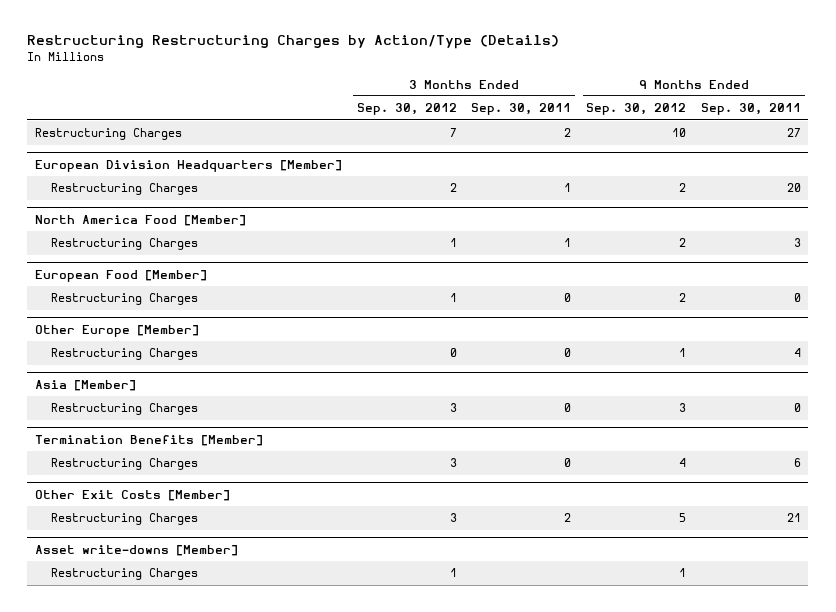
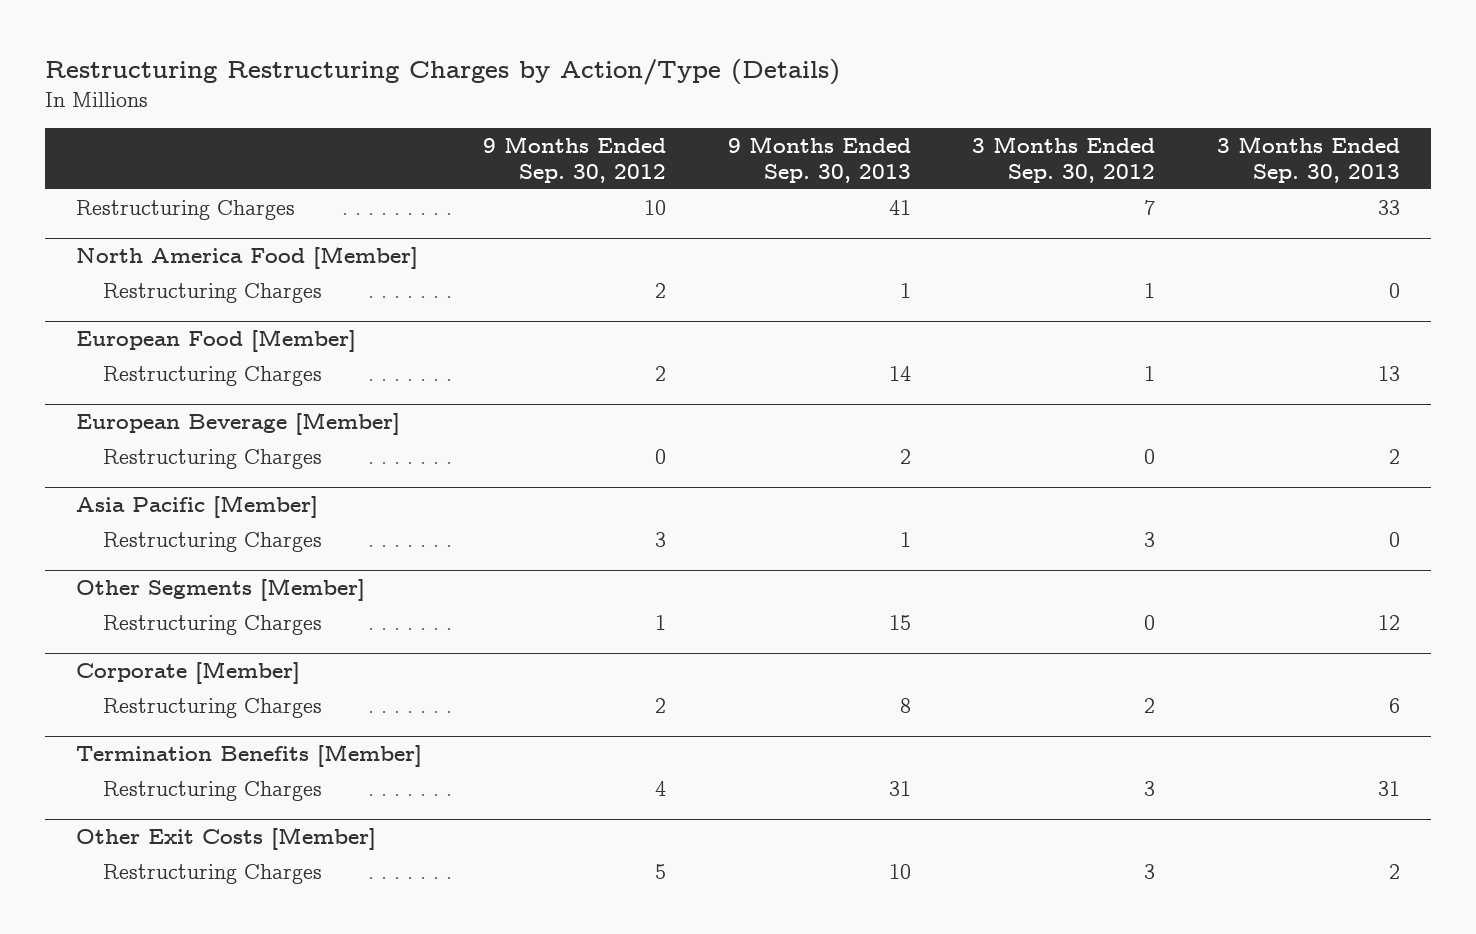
- | 3 Months Ended Sep. 30, 2012 | 3 Months Ended Sep. 30, 2011 | 9 Months Ended Sep. 30, 2012 | 9 Months Ended Sep. 30, 2011
+ | 9 Months Ended Sep. 30, 2012 | 9 Months Ended Sep. 30, 2013 | 3 Months Ended Sep. 30, 2012 | 3 Months Ended Sep. 30, 2013
- European Division Headquarters [Member]
- Restructuring Charges | 2 | 1 | 2 | 20
- Other Europe [Member]
- Restructuring Charges | 0 | 0 | 1 | 4
- Asia [Member]
+ European Beverage [Member]
+ Restructuring Charges | 0 | 2 | 0 | 2
+ Asia Pacific [Member]
+ Other Segments [Member]
+ Restructuring Charges | 1 | 15 | 0 | 12
+ Corporate [Member]
+ Restructuring Charges | 2 | 8 | 2 | 6
- Asset write-downs [Member]
- Restructuring Charges | 1 | | 1 |

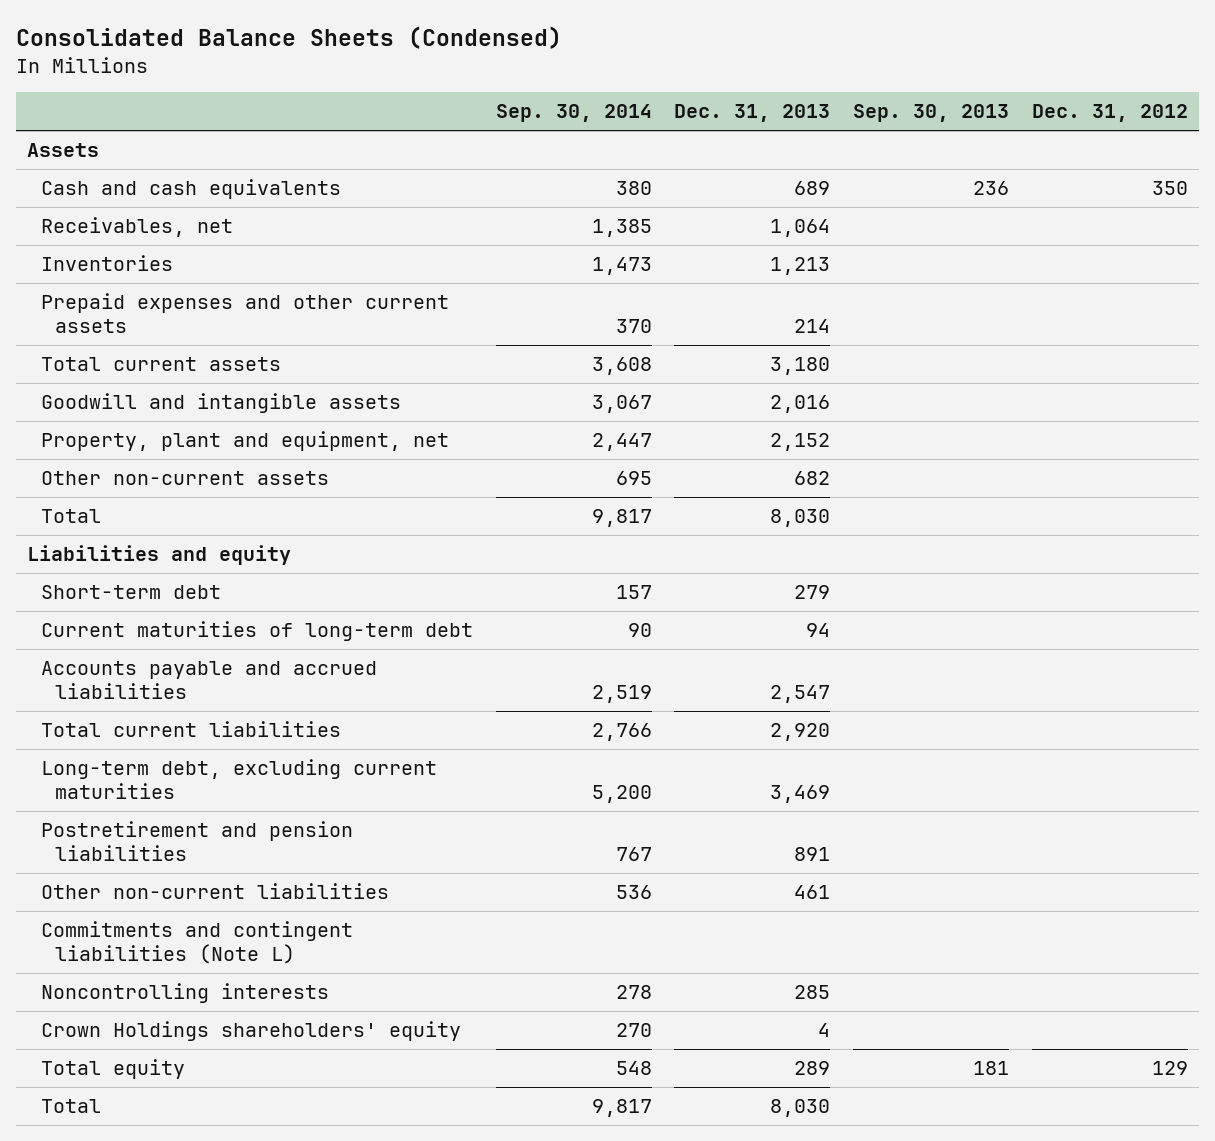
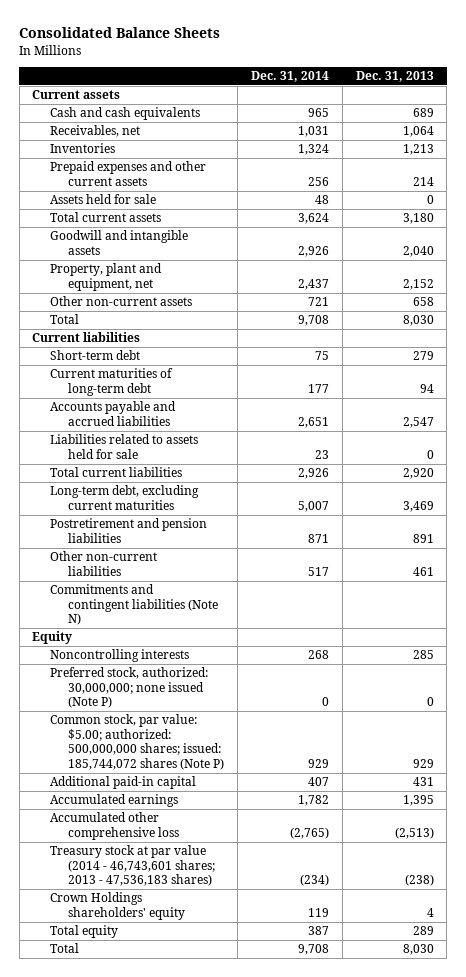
- Consolidated Balance Sheets (Condensed)
+ Consolidated Balance Sheets
- | Sep. 30, 2014 | Dec. 31, 2013 | Sep. 30, 2013 | Dec. 31, 2012
+ | Dec. 31, 2014 | Dec. 31, 2013
- Assets
+ Current assets
+ Assets held for sale | 48 | 0
- Goodwill and intangible assets | 3,067 | 2,016 | |
+ Goodwill and intangible assets | 2,926 | 2,040
- Other non-current assets | 695 | 682 | |
+ Other non-current assets | 721 | 658
- Liabilities and equity
+ Current liabilities
+ Liabilities related to assets held for sale | 23 | 0
- Commitments and contingent liabilities (Note L)
+ Commitments and contingent liabilities (Note N)
+ Equity
+ Preferred stock, authorized: 30,000,000; none issued (Note P) | 0 | 0
+ Common stock, par value: $5.00; authorized: 500,000,000 shares; issued: 185,744,072 shares (Note P) | 929 | 929
+ Additional paid-in capital | 407 | 431
+ Accumulated earnings | 1,782 | 1,395
+ Accumulated other comprehensive loss | (2,765) | (2,513)
+ Treasury stock at par value (2014 - 46,743,601 shares; 2013 - 47,536,183 shares) | (234) | (238)

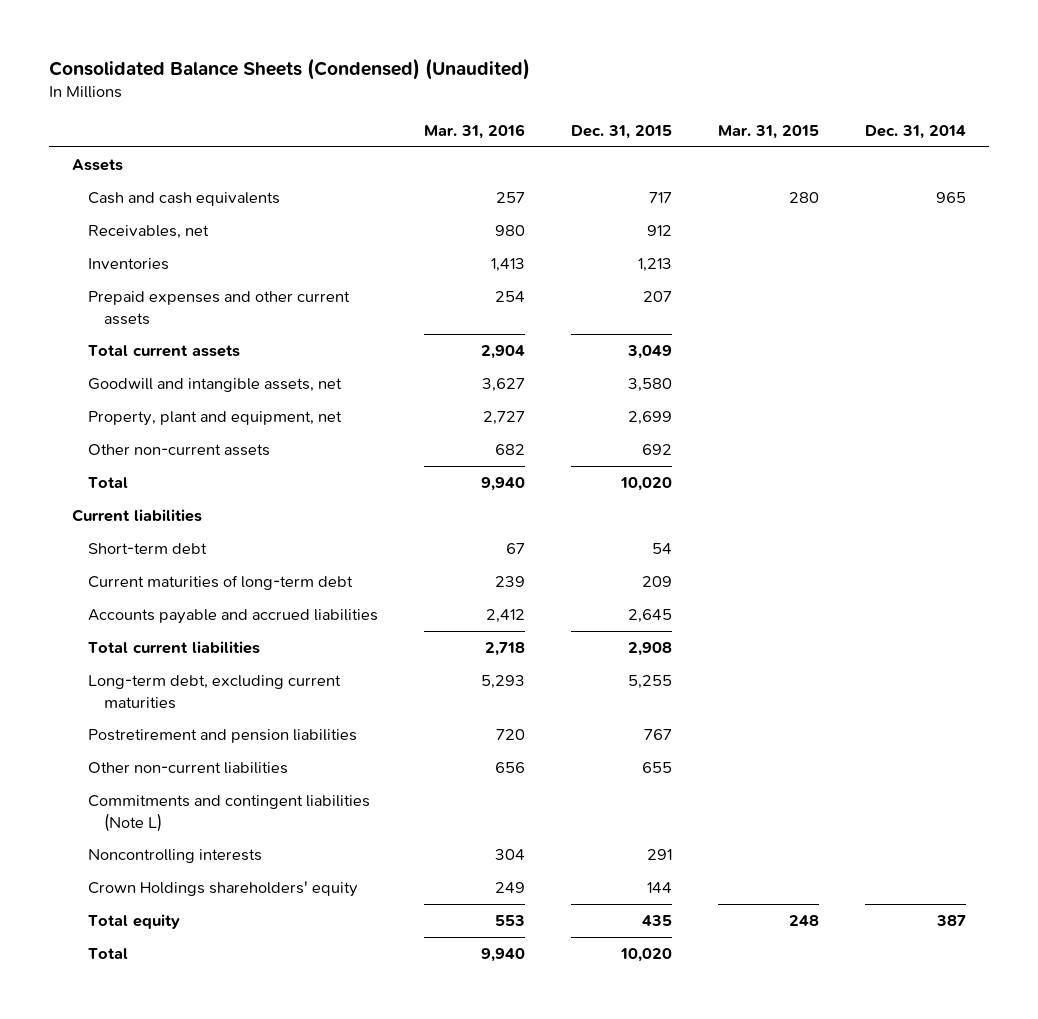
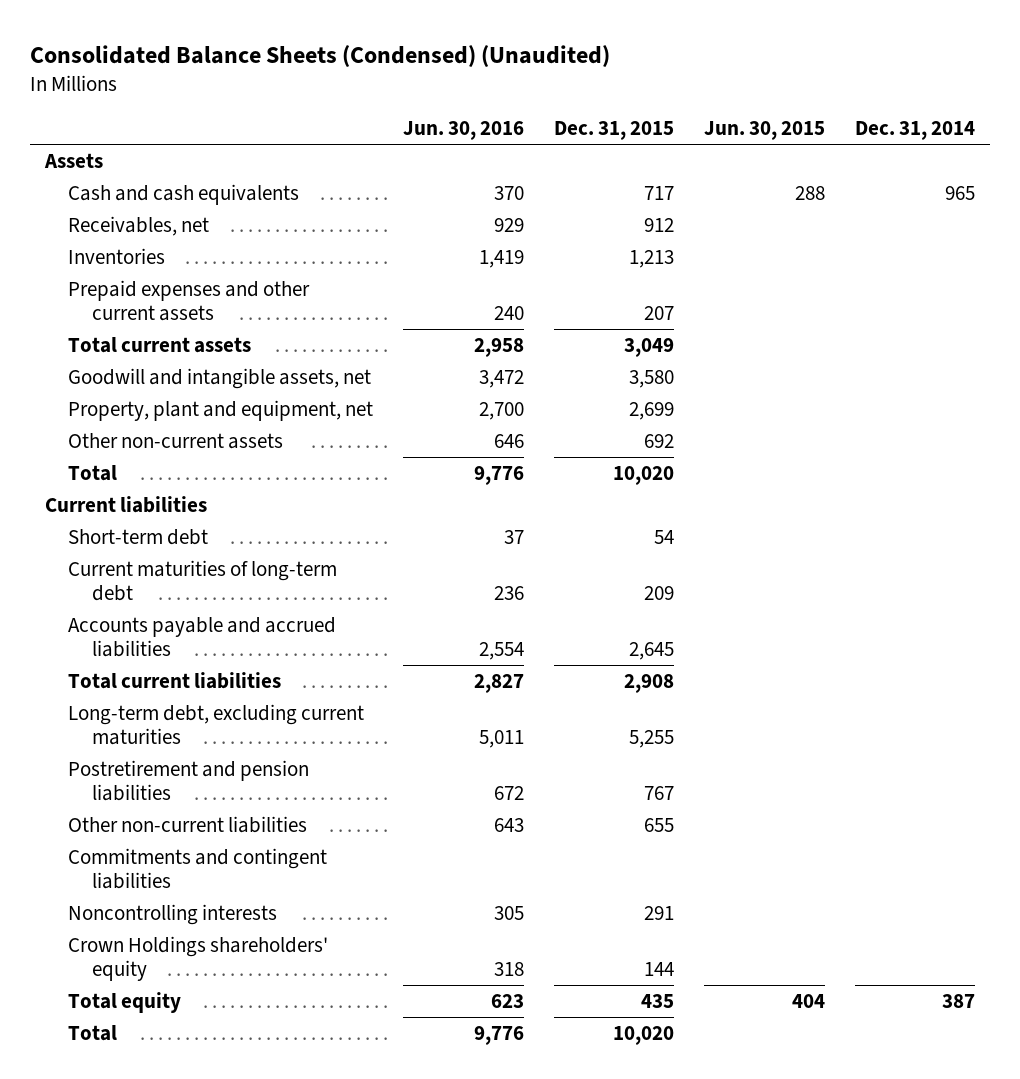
- | Mar. 31, 2016 | Dec. 31, 2015 | Mar. 31, 2015 | Dec. 31, 2014
+ | Jun. 30, 2016 | Dec. 31, 2015 | Jun. 30, 2015 | Dec. 31, 2014
- Commitments and contingent liabilities (Note L)
+ Commitments and contingent liabilities

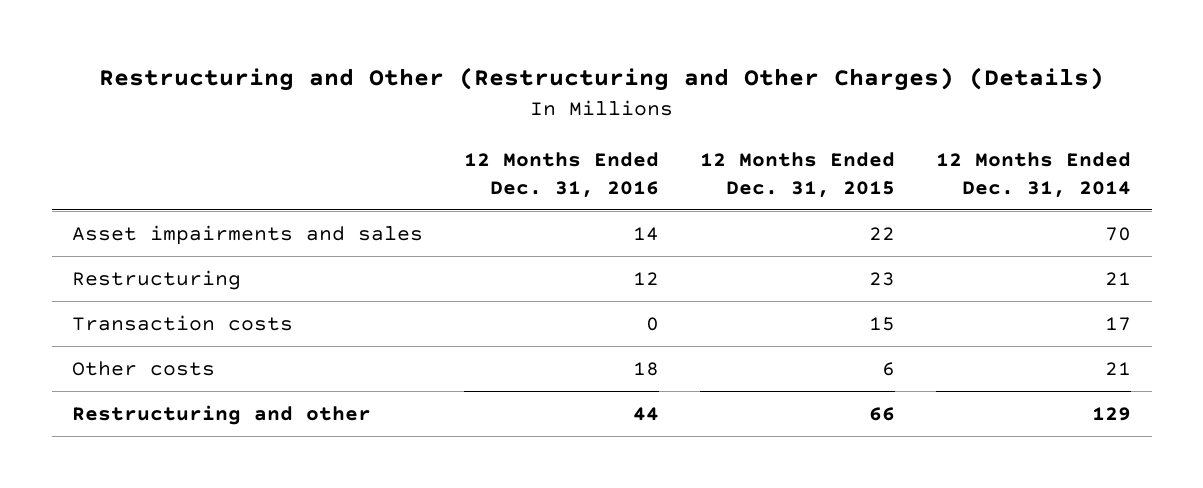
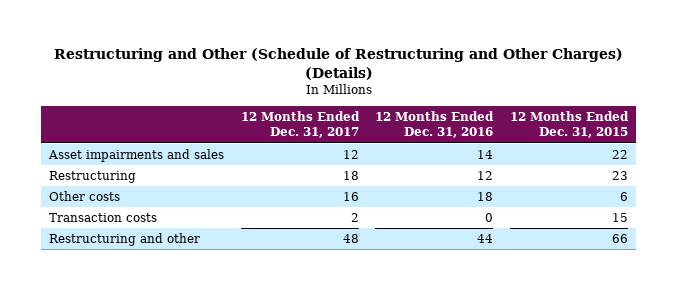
- Restructuring and Other (Restructuring and Other Charges) (Details)
+ Restructuring and Other (Schedule of Restructuring and Other Charges) (Details)
- | 12 Months Ended Dec. 31, 2016 | 12 Months Ended Dec. 31, 2015 | 12 Months Ended Dec. 31, 2014
+ | 12 Months Ended Dec. 31, 2017 | 12 Months Ended Dec. 31, 2016 | 12 Months Ended Dec. 31, 2015
moved down: Transaction costs | 2 | 0 | 15

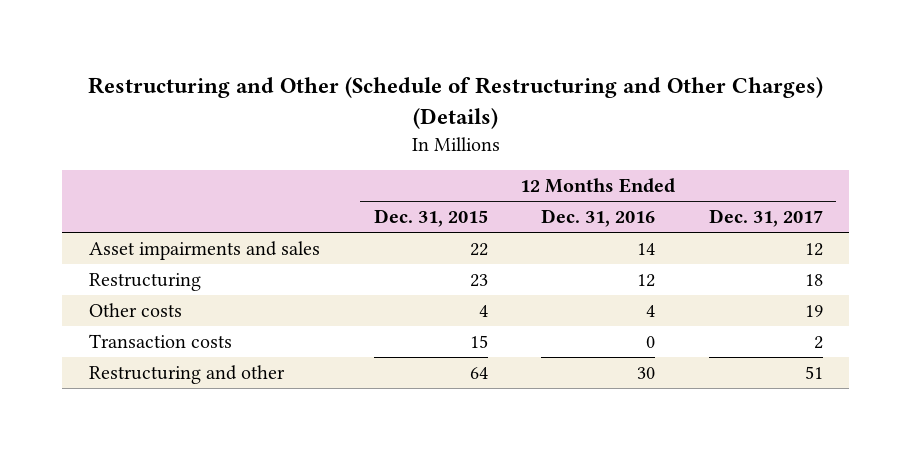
- | 12 Months Ended Dec. 31, 2017 | 12 Months Ended Dec. 31, 2016 | 12 Months Ended Dec. 31, 2015
+ | 12 Months Ended Dec. 31, 2015 | 12 Months Ended Dec. 31, 2016 | 12 Months Ended Dec. 31, 2017
- Other costs | 16 | 18 | 6
+ Other costs | 4 | 4 | 19
- Restructuring and other | 48 | 44 | 66
+ Restructuring and other | 64 | 30 | 51

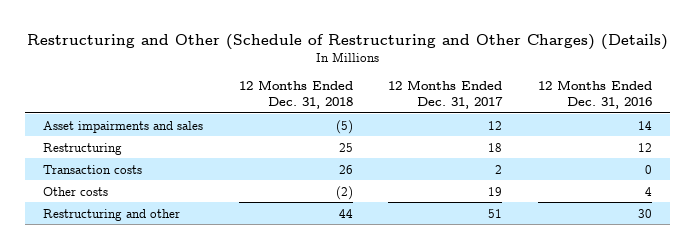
- | 12 Months Ended Dec. 31, 2015 | 12 Months Ended Dec. 31, 2016 | 12 Months Ended Dec. 31, 2017
+ | 12 Months Ended Dec. 31, 2018 | 12 Months Ended Dec. 31, 2017 | 12 Months Ended Dec. 31, 2016
moved down: Other costs | (2) | 19 | 4

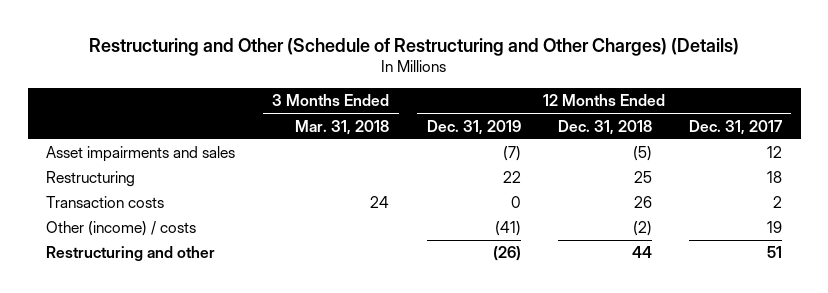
- | 12 Months Ended Dec. 31, 2018 | 12 Months Ended Dec. 31, 2017 | 12 Months Ended Dec. 31, 2016
+ | 3 Months Ended Mar. 31, 2018 | 12 Months Ended Dec. 31, 2019 | 12 Months Ended Dec. 31, 2018 | 12 Months Ended Dec. 31, 2017
- Other costs | (2) | 19 | 4
+ Other (income) / costs | | (41) | (2) | 19

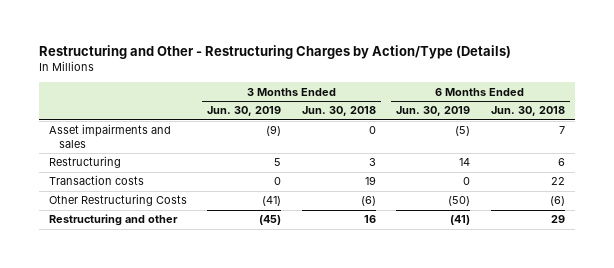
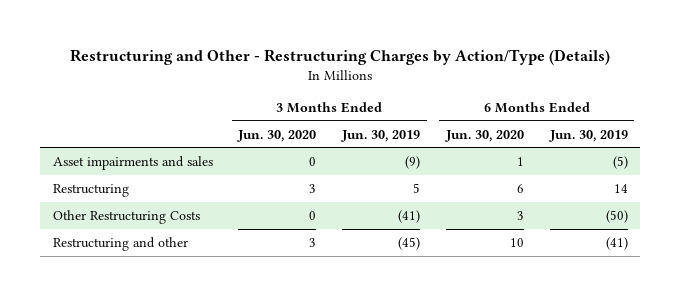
- | 3 Months Ended Jun. 30, 2019 | 3 Months Ended Jun. 30, 2018 | 6 Months Ended Jun. 30, 2019 | 6 Months Ended Jun. 30, 2018
+ | 3 Months Ended Jun. 30, 2020 | 3 Months Ended Jun. 30, 2019 | 6 Months Ended Jun. 30, 2020 | 6 Months Ended Jun. 30, 2019
- Transaction costs | 0 | 19 | 0 | 22

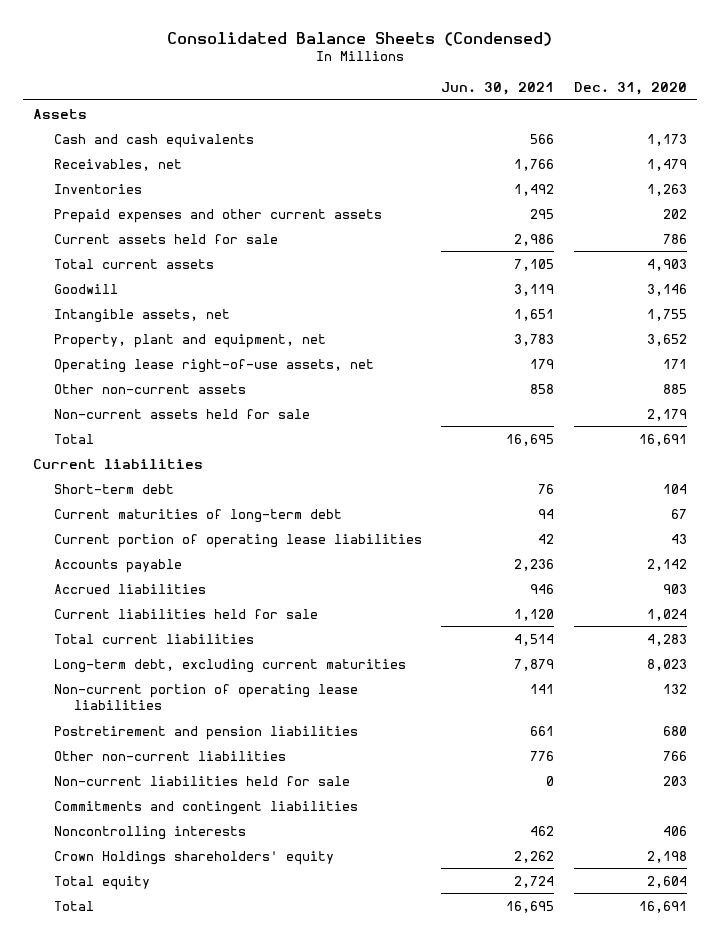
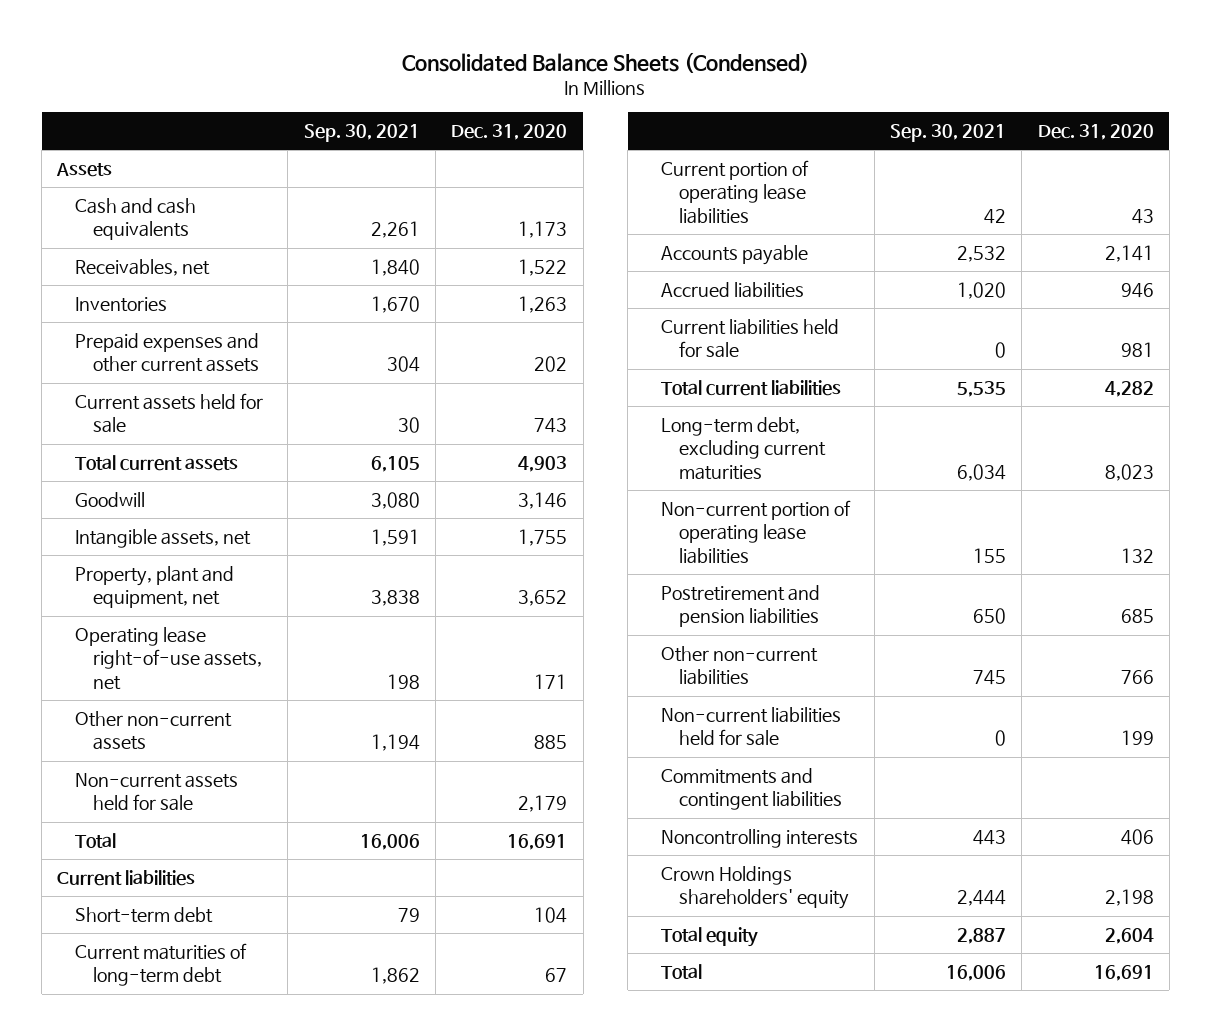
- | Jun. 30, 2021 | Dec. 31, 2020
+ | Sep. 30, 2021 | Dec. 31, 2020
- Receivables, net | 1,766 | 1,479
+ Receivables, net | 1,840 | 1,522
- Current assets held for sale | 2,986 | 786
+ Current assets held for sale | 30 | 743
- Accounts payable | 2,236 | 2,142
- Accrued liabilities | 946 | 903
- Current liabilities held for sale | 1,120 | 1,024
- Total current liabilities | 4,514 | 4,283
+ Accounts payable | 2,532 | 2,141
+ Accrued liabilities | 1,020 | 946
+ Current liabilities held for sale | 0 | 981
+ Total current liabilities | 5,535 | 4,282
- Postretirement and pension liabilities | 661 | 680
+ Postretirement and pension liabilities | 650 | 685
- Non-current liabilities held for sale | 0 | 203
+ Non-current liabilities held for sale | 0 | 199

